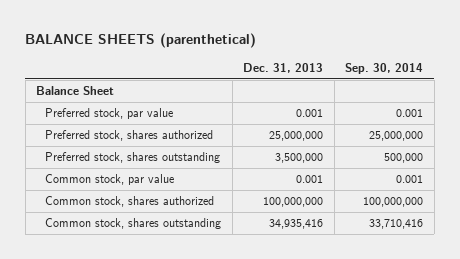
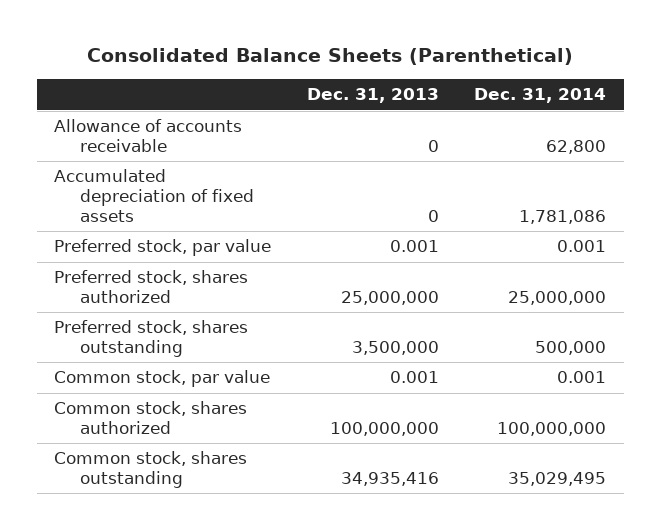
- BALANCE SHEETS (parenthetical)
+ Consolidated Balance Sheets (Parenthetical)
- | Dec. 31, 2013 | Sep. 30, 2014
+ | Dec. 31, 2013 | Dec. 31, 2014
- Balance Sheet
+ Allowance of accounts receivable | 0 | 62,800
+ Accumulated depreciation of fixed assets | 0 | 1,781,086

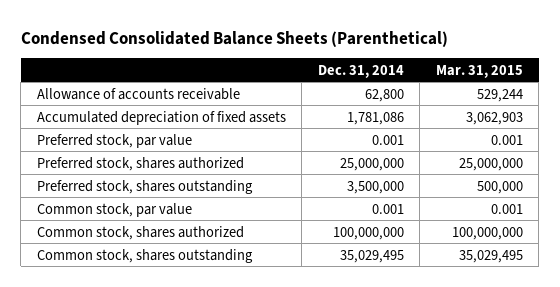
- Consolidated Balance Sheets (Parenthetical)
+ Condensed Consolidated Balance Sheets (Parenthetical)
- | Dec. 31, 2013 | Dec. 31, 2014
+ | Dec. 31, 2014 | Mar. 31, 2015
- Preferred stock, shares outstanding | 3,500,000 | 500,000
+ Preferred stock, shares outstanding | 3,500,000 | 500,000

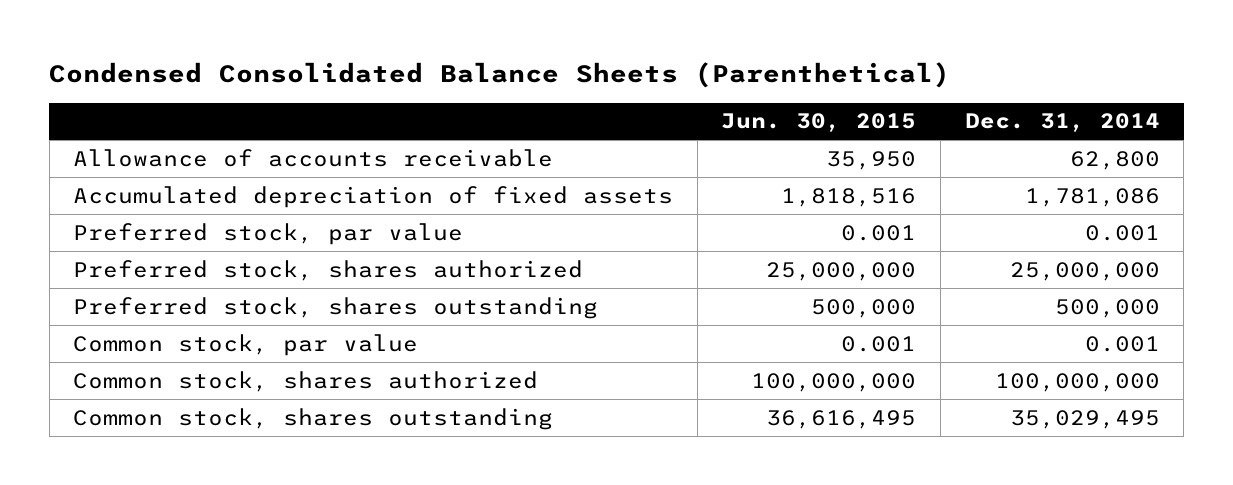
- | Dec. 31, 2014 | Mar. 31, 2015
+ | Jun. 30, 2015 | Dec. 31, 2014
- Preferred stock, shares outstanding | 3,500,000 | 500,000
+ Preferred stock, shares outstanding | 500,000 | 500,000

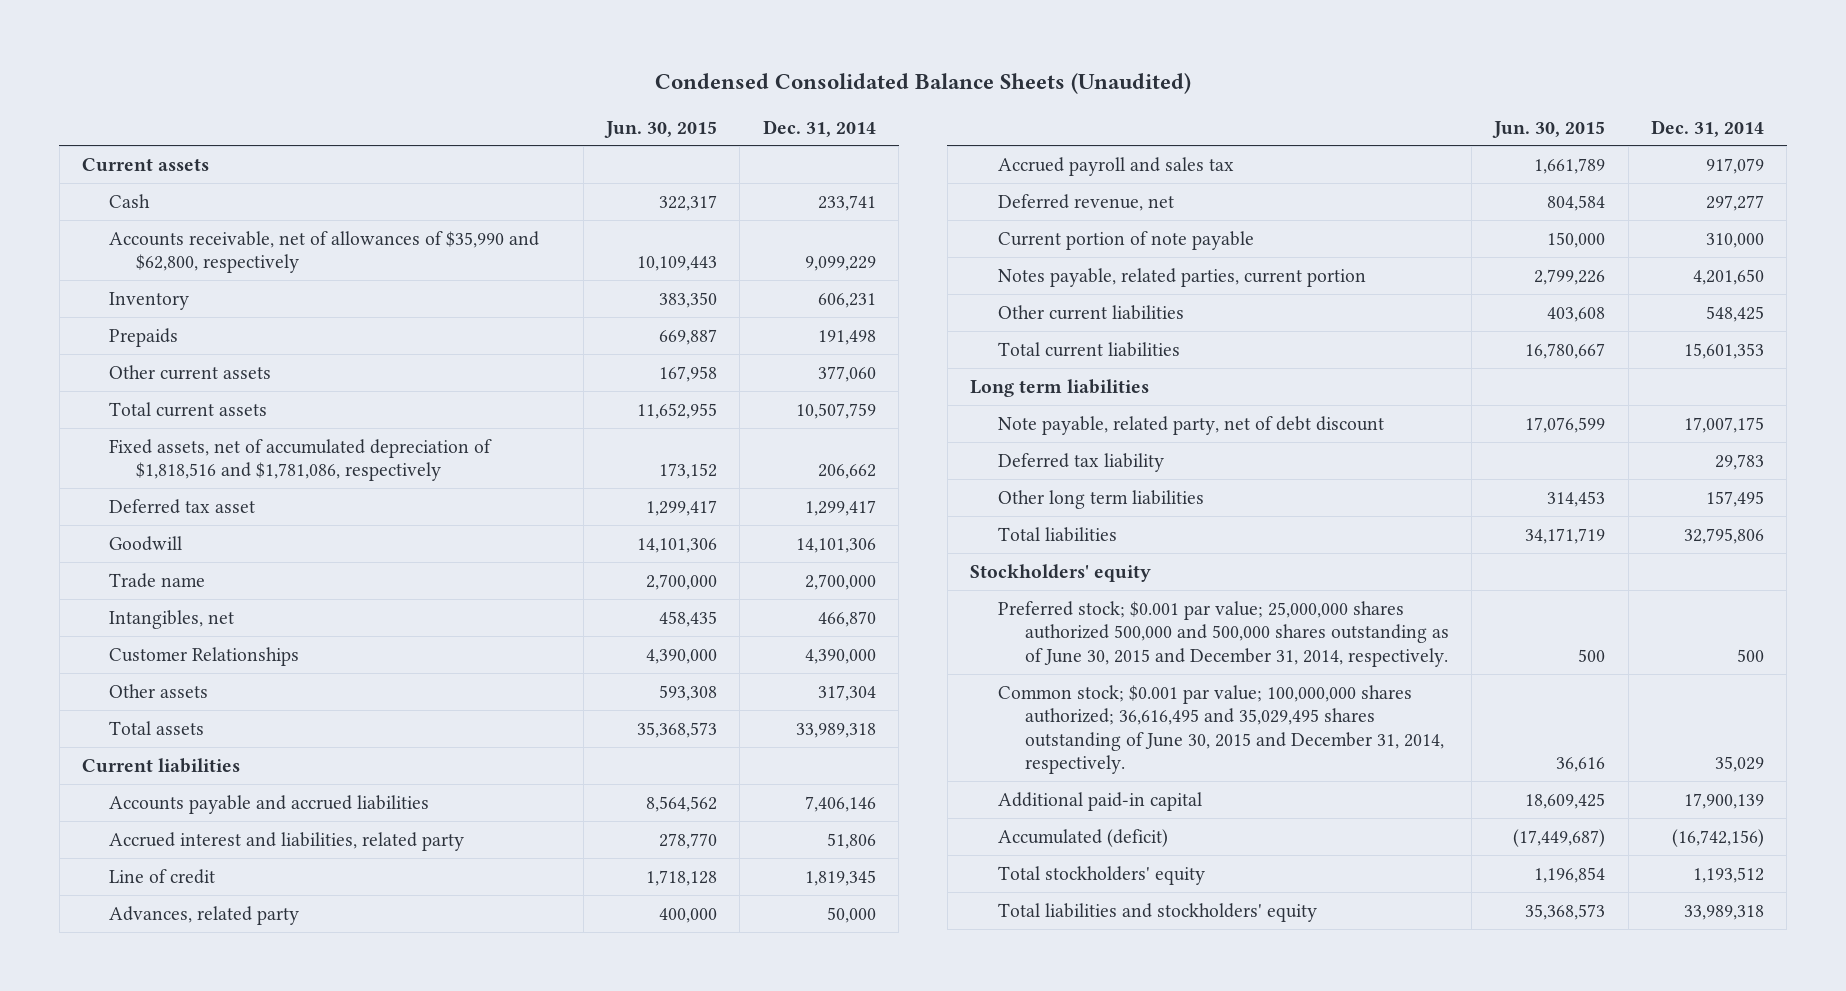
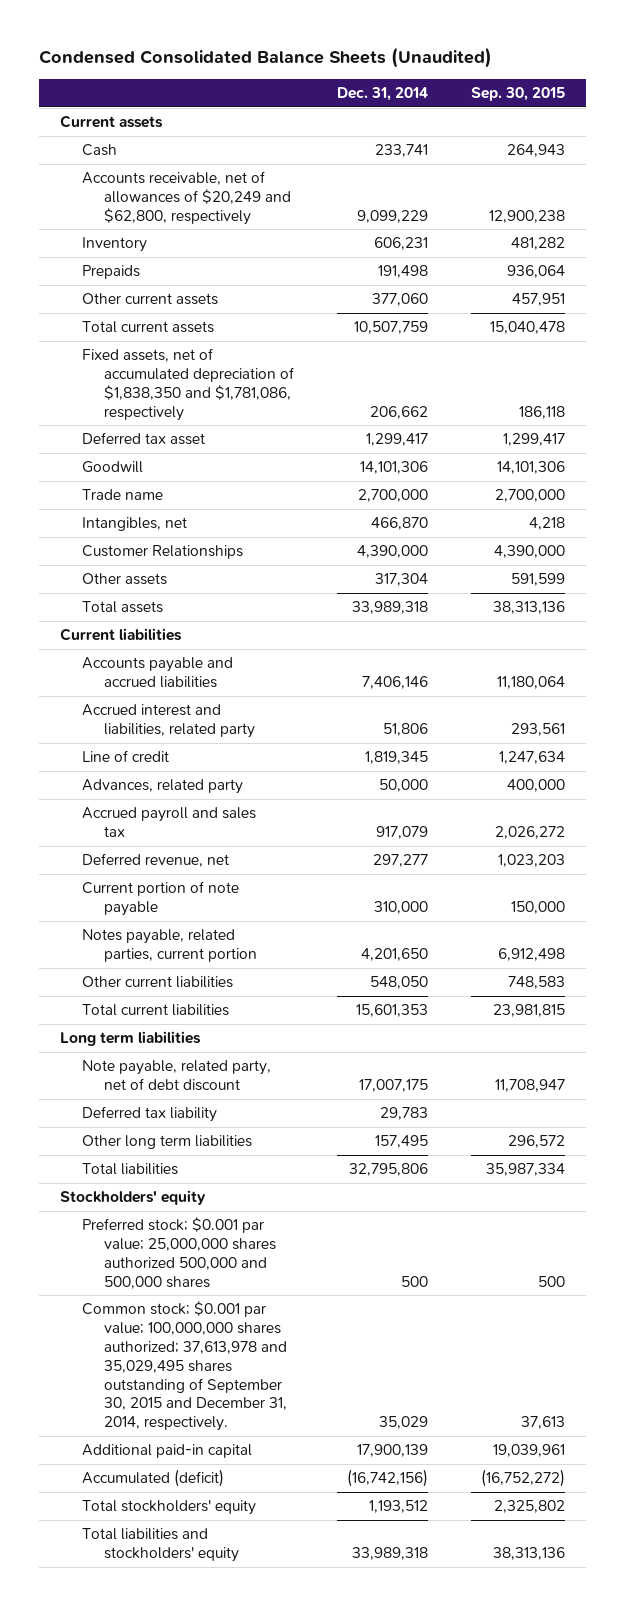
- | Jun. 30, 2015 | Dec. 31, 2014
+ | Dec. 31, 2014 | Sep. 30, 2015
- Accounts receivable, net of allowances of $35,990 and $62,800, respectively | 10,109,443 | 9,099,229
+ Accounts receivable, net of allowances of $20,249 and $62,800, respectively | 9,099,229 | 12,900,238
- Fixed assets, net of accumulated depreciation of $1,818,516 and $1,781,086, respectively | 173,152 | 206,662
+ Fixed assets, net of accumulated depreciation of $1,838,350 and $1,781,086, respectively | 206,662 | 186,118
- Other current liabilities | 403,608 | 548,425
+ Other current liabilities | 548,050 | 748,583
- Preferred stock; $0.001 par value; 25,000,000 shares authorized 500,000 and 500,000 shares outstanding as of June 30, 2015 and December 31, 2014, respectively. | 500 | 500
- Common stock; $0.001 par value; 100,000,000 shares authorized; 36,616,495 and 35,029,495 shares outstanding of June 30, 2015 and December 31, 2014, respectively. | 36,616 | 35,029
+ Preferred stock; $0.001 par value; 25,000,000 shares authorized 500,000 and 500,000 shares | 500 | 500
+ Common stock; $0.001 par value; 100,000,000 shares authorized; 37,613,978 and 35,029,495 shares outstanding of September 30, 2015 and December 31, 2014, respectively. | 35,029 | 37,613

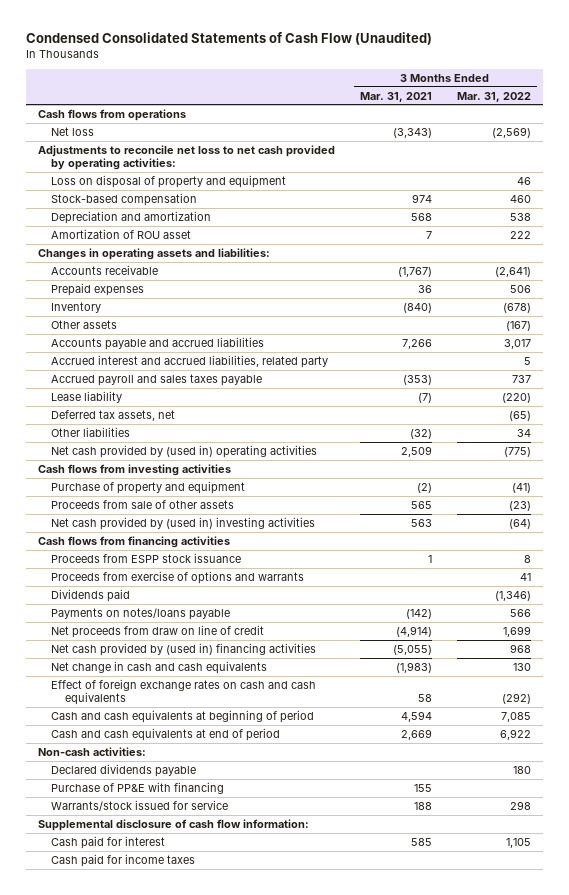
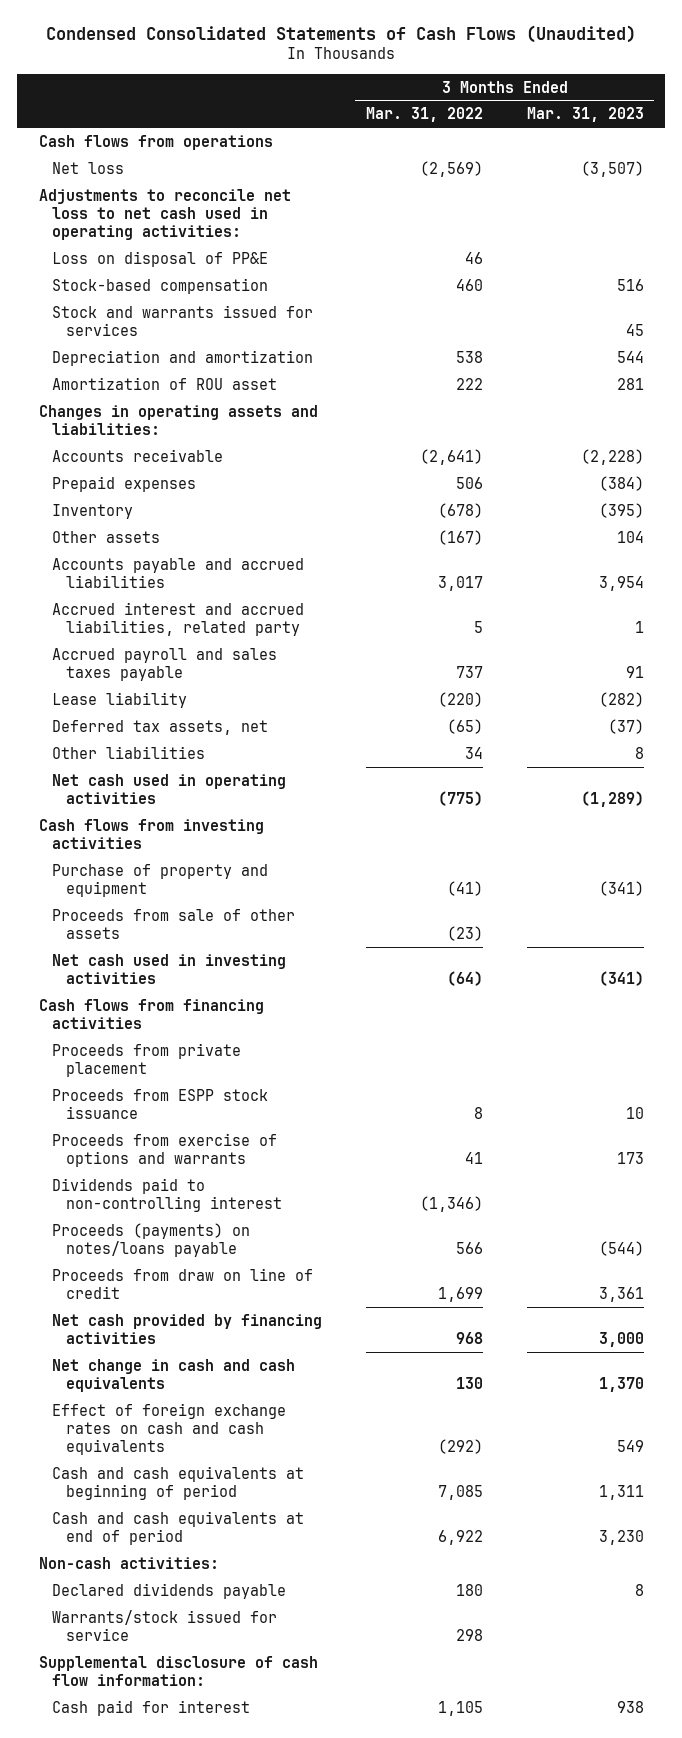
- Condensed Consolidated Statements of Cash Flow (Unaudited)
+ Condensed Consolidated Statements of Cash Flows (Unaudited)
- | 3 Months Ended Mar. 31, 2021 | 3 Months Ended Mar. 31, 2022
+ | 3 Months Ended Mar. 31, 2022 | 3 Months Ended Mar. 31, 2023
- Adjustments to reconcile net loss to net cash provided by operating activities:
- Loss on disposal of property and equipment | | 46
+ Adjustments to reconcile net loss to net cash used in operating activities:
+ Loss on disposal of PP&E | 46 |
+ Stock and warrants issued for services | | 45
- Net cash provided by (used in) operating activities | 2,509 | (775)
+ Net cash used in operating activities | (775) | (1,289)
- Net cash provided by (used in) investing activities | 563 | (64)
+ Net cash used in investing activities | (64) | (341)
+ Proceeds from private placement
- Dividends paid | | (1,346)
- Payments on notes/loans payable | (142) | 566
- Net proceeds from draw on line of credit | (4,914) | 1,699
- Net cash provided by (used in) financing activities | (5,055) | 968
+ Dividends paid to non-controlling interest | (1,346) |
+ Proceeds (payments) on notes/loans payable | 566 | (544)
+ Proceeds from draw on line of credit | 1,699 | 3,361
+ Net cash provided by financing activities | 968 | 3,000
- Purchase of PP&E with financing | 155 |
- Cash paid for income taxes

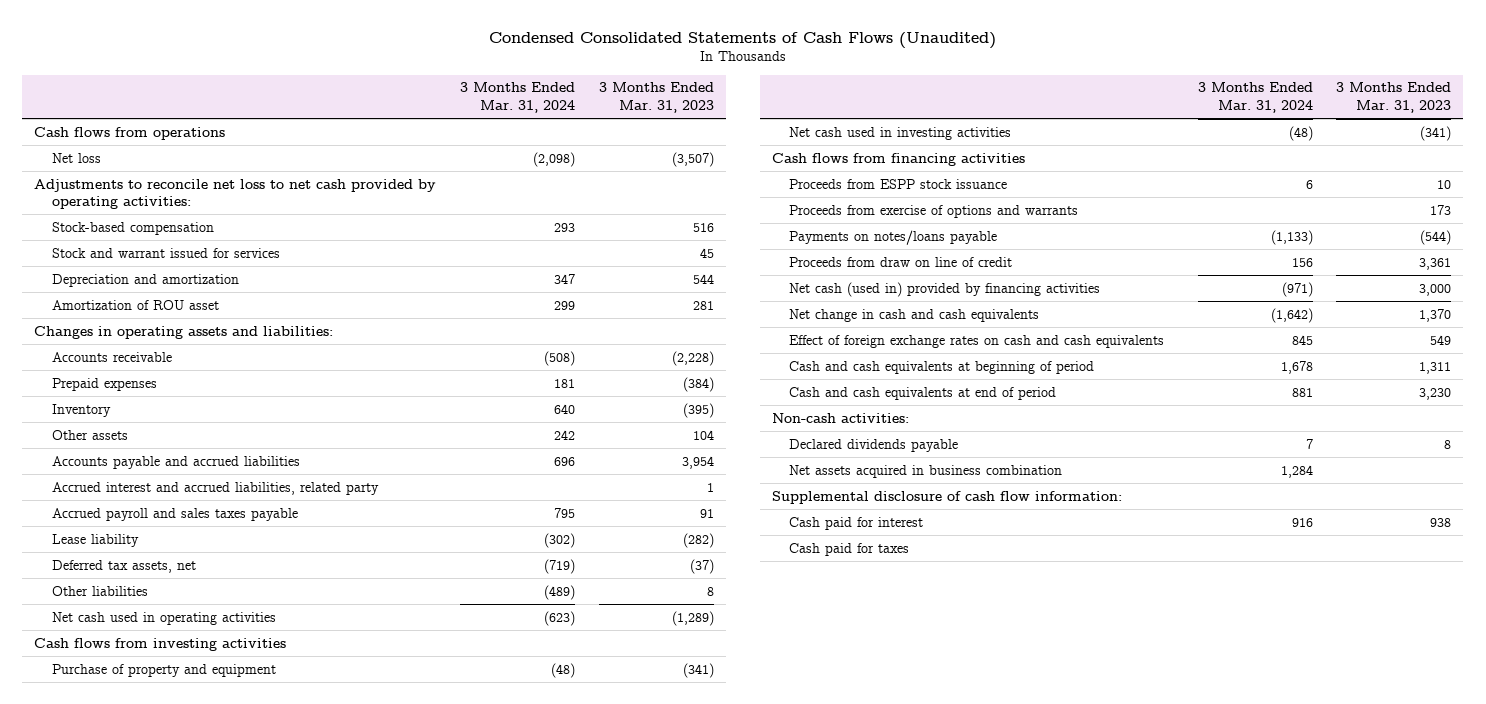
- | 3 Months Ended Mar. 31, 2022 | 3 Months Ended Mar. 31, 2023
+ | 3 Months Ended Mar. 31, 2024 | 3 Months Ended Mar. 31, 2023
- Adjustments to reconcile net loss to net cash used in operating activities:
- Loss on disposal of PP&E | 46 |
+ Adjustments to reconcile net loss to net cash provided by operating activities:
- Stock and warrants issued for services | | 45
+ Stock and warrant issued for services | | 45
- Proceeds from sale of other assets | (23) |
- Proceeds from private placement
- Dividends paid to non-controlling interest | (1,346) |
- Proceeds (payments) on notes/loans payable | 566 | (544)
+ Payments on notes/loans payable | (1,133) | (544)
- Net cash provided by financing activities | 968 | 3,000
+ Net cash (used in) provided by financing activities | (971) | 3,000
- Warrants/stock issued for service | 298 |
+ Net assets acquired in business combination | 1,284 |
+ Cash paid for taxes

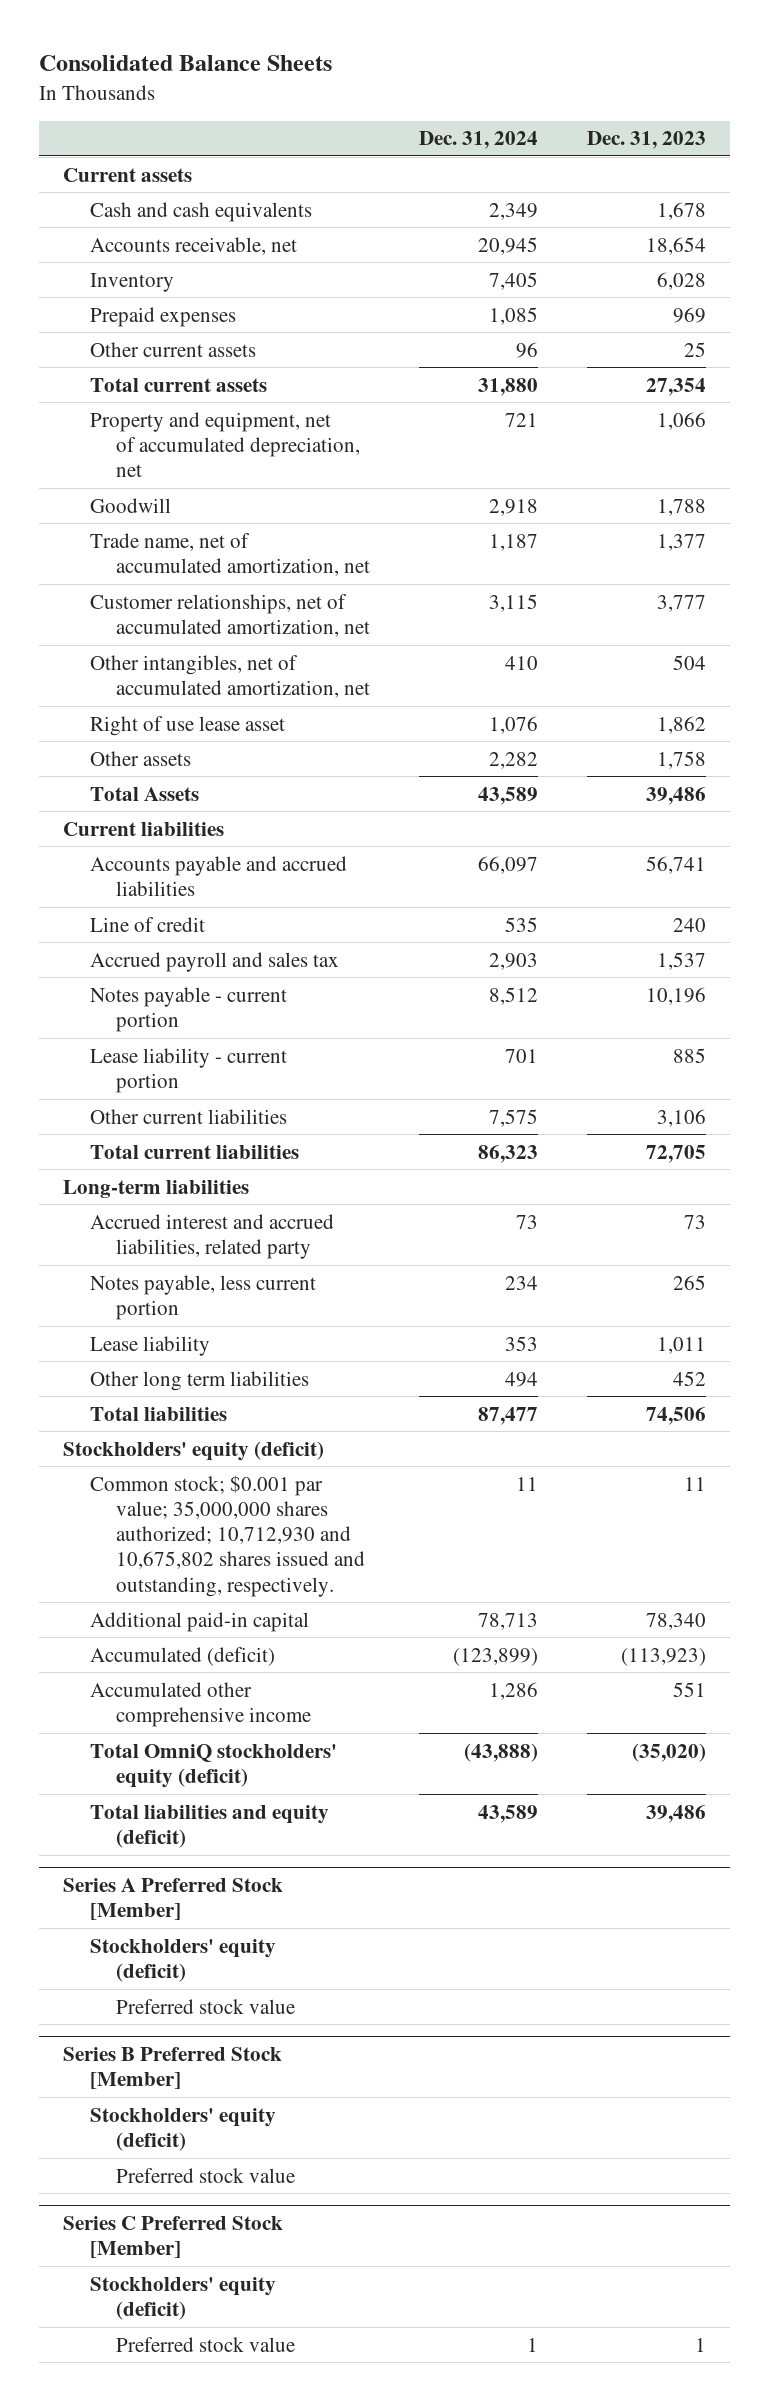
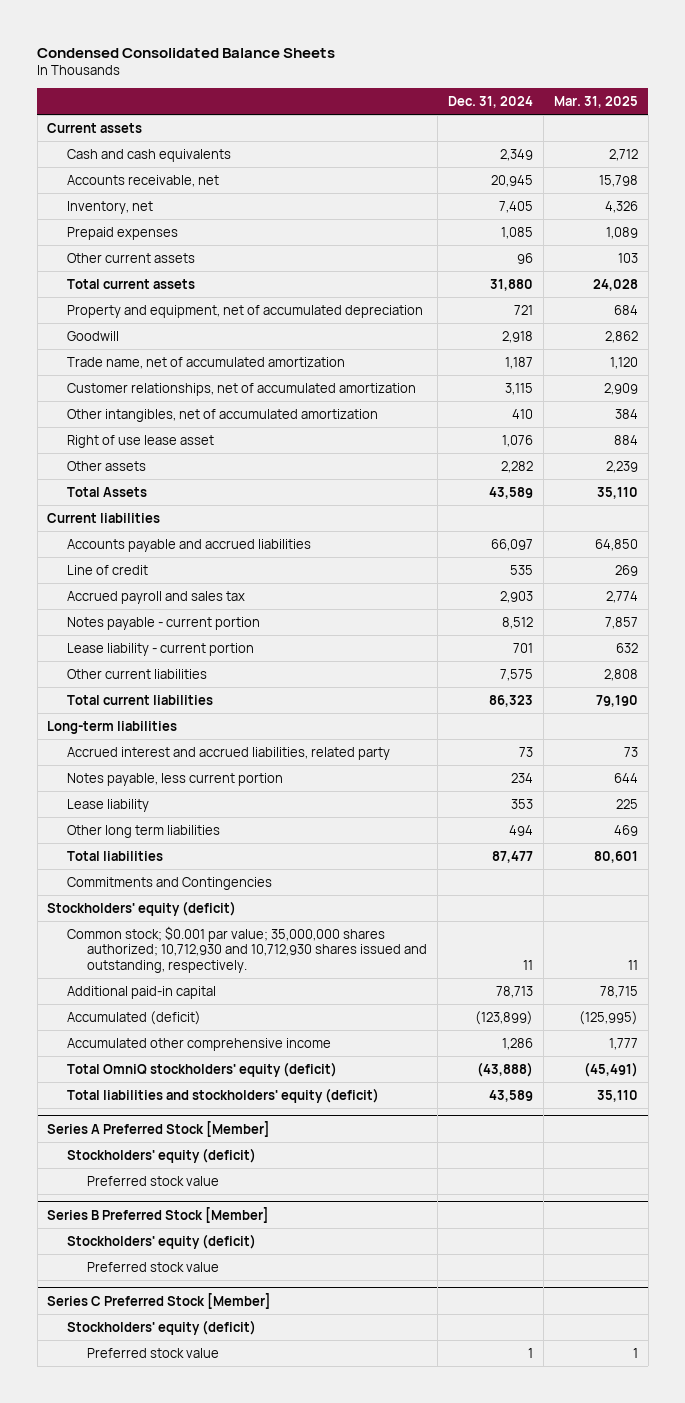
- Consolidated Balance Sheets
+ Condensed Consolidated Balance Sheets
- | Dec. 31, 2024 | Dec. 31, 2023
+ | Dec. 31, 2024 | Mar. 31, 2025
- Inventory | 7,405 | 6,028
+ Inventory, net | 7,405 | 4,326
- Property and equipment, net of accumulated depreciation, net | 721 | 1,066
+ Property and equipment, net of accumulated depreciation | 721 | 684
- Trade name, net of accumulated amortization, net | 1,187 | 1,377
- Customer relationships, net of accumulated amortization, net | 3,115 | 3,777
- Other intangibles, net of accumulated amortization, net | 410 | 504
+ Trade name, net of accumulated amortization | 1,187 | 1,120
+ Customer relationships, net of accumulated amortization | 3,115 | 2,909
+ Other intangibles, net of accumulated amortization | 410 | 384
+ Commitments and Contingencies
- Common stock; $0.001 par value; 35,000,000 shares authorized; 10,712,930 and 10,675,802 shares issued and outstanding, respectively. | 11 | 11
+ Common stock; $0.001 par value; 35,000,000 shares authorized; 10,712,930 and 10,712,930 shares issued and outstanding, respectively. | 11 | 11
- Total liabilities and equity (deficit) | 43,589 | 39,486
+ Total liabilities and stockholders' equity (deficit) | 43,589 | 35,110

